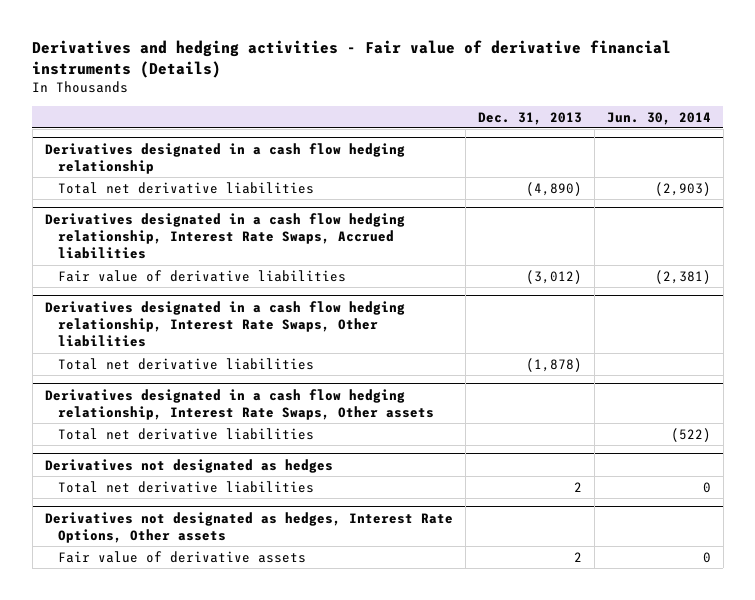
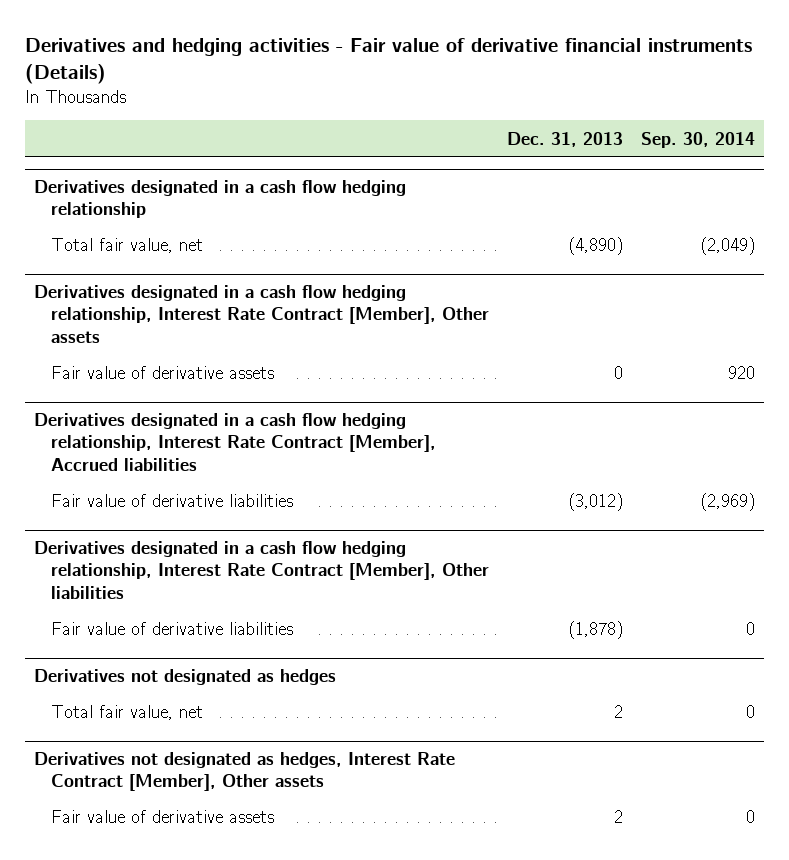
- | Dec. 31, 2013 | Jun. 30, 2014
+ | Dec. 31, 2013 | Sep. 30, 2014
@ Derivatives designated in a cash flow hedging relationship
- Total net derivative liabilities | (4,890) | (2,903)
- Derivatives designated in a cash flow hedging relationship, Interest Rate Swaps, Accrued liabilities
@ Derivatives designated in a cash flow hedging relationship
+ Total fair value, net | (4,890) | (2,049)
+ Derivatives designated in a cash flow hedging relationship, Interest Rate Contract [Member], Other assets
+ Fair value of derivative assets | 0 | 920
+ Derivatives designated in a cash flow hedging relationship, Interest Rate Contract [Member], Accrued liabilities
- Derivatives designated in a cash flow hedging relationship, Interest Rate Swaps, Other liabilities
- Total net derivative liabilities | (1,878) |
- Derivatives designated in a cash flow hedging relationship, Interest Rate Swaps, Other assets
- Total net derivative liabilities | | (522)
+ Derivatives designated in a cash flow hedging relationship, Interest Rate Contract [Member], Other liabilities
+ Fair value of derivative liabilities | (1,878) | 0
@ Derivatives not designated as hedges
- Total net derivative liabilities | 2 | 0
- Derivatives not designated as hedges, Interest Rate Options, Other assets
@ Derivatives not designated as hedges
+ Total fair value, net | 2 | 0
+ Derivatives not designated as hedges, Interest Rate Contract [Member], Other assets

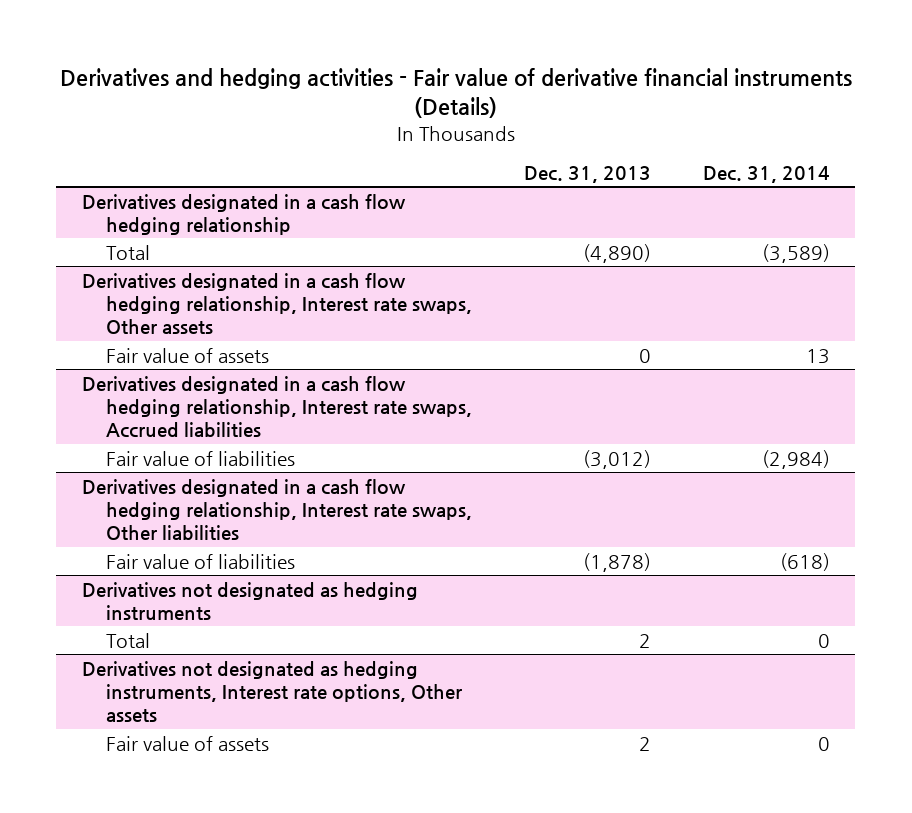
- | Dec. 31, 2013 | Sep. 30, 2014
+ | Dec. 31, 2013 | Dec. 31, 2014
@ Derivatives designated in a cash flow hedging relationship
- Total fair value, net | (4,890) | (2,049)
- Derivatives designated in a cash flow hedging relationship, Interest Rate Contract [Member], Other assets
- Fair value of derivative assets | 0 | 920
- Derivatives designated in a cash flow hedging relationship, Interest Rate Contract [Member], Accrued liabilities
- Fair value of derivative liabilities | (3,012) | (2,969)
- Derivatives designated in a cash flow hedging relationship, Interest Rate Contract [Member], Other liabilities
- Fair value of derivative liabilities | (1,878) | 0
- Derivatives not designated as hedges
- Total fair value, net | 2 | 0
- Derivatives not designated as hedges, Interest Rate Contract [Member], Other assets
- Fair value of derivative assets | 2 | 0
@ Derivatives designated in a cash flow hedging relationship
+ Total | (4,890) | (3,589)
+ Derivatives designated in a cash flow hedging relationship, Interest rate swaps, Other assets
+ Fair value of assets | 0 | 13
+ Derivatives designated in a cash flow hedging relationship, Interest rate swaps, Accrued liabilities
+ Fair value of liabilities | (3,012) | (2,984)
+ Derivatives designated in a cash flow hedging relationship, Interest rate swaps, Other liabilities
+ Fair value of liabilities | (1,878) | (618)
+ Derivatives not designated as hedging instruments
+ Total | 2 | 0
+ Derivatives not designated as hedging instruments, Interest rate options, Other assets
+ Fair value of assets | 2 | 0

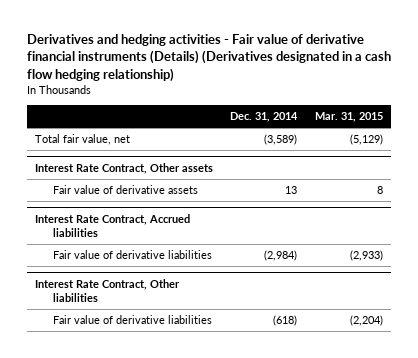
- Derivatives and hedging activities - Fair value of derivative financial instruments (Details)
+ Derivatives and hedging activities - Fair value of derivative financial instruments (Details) (Derivatives designated in a cash flow hedging relationship)
- | Dec. 31, 2013 | Dec. 31, 2014
+ | Dec. 31, 2014 | Mar. 31, 2015
- Derivatives designated in a cash flow hedging relationship
- Total | (4,890) | (3,589)
- Derivatives designated in a cash flow hedging relationship, Interest rate swaps, Other assets
- Fair value of assets | 0 | 13
- Derivatives designated in a cash flow hedging relationship, Interest rate swaps, Accrued liabilities
- Fair value of liabilities | (3,012) | (2,984)
- Derivatives designated in a cash flow hedging relationship, Interest rate swaps, Other liabilities
- Fair value of liabilities | (1,878) | (618)
- Derivatives not designated as hedging instruments
- Total | 2 | 0
- Derivatives not designated as hedging instruments, Interest rate options, Other assets
- Fair value of assets | 2 | 0
+ Total fair value, net | (3,589) | (5,129)
+ Interest Rate Contract, Other assets
+ Fair value of derivative assets | 13 | 8
+ Interest Rate Contract, Accrued liabilities
+ Fair value of derivative liabilities | (2,984) | (2,933)
+ Interest Rate Contract, Other liabilities
+ Fair value of derivative liabilities | (618) | (2,204)

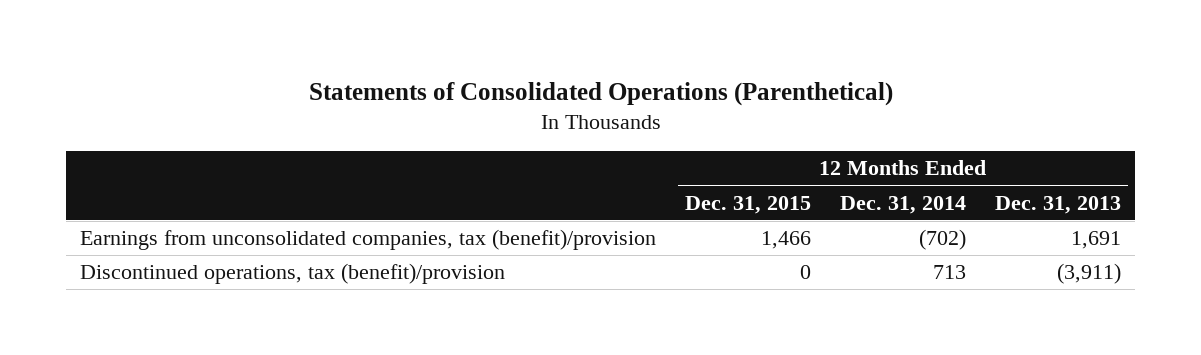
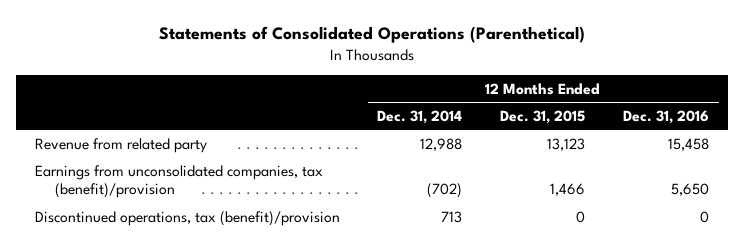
- | 12 Months Ended Dec. 31, 2015 | 12 Months Ended Dec. 31, 2014 | 12 Months Ended Dec. 31, 2013
+ | 12 Months Ended Dec. 31, 2014 | 12 Months Ended Dec. 31, 2015 | 12 Months Ended Dec. 31, 2016
+ Revenue from related party | 12,988 | 13,123 | 15,458

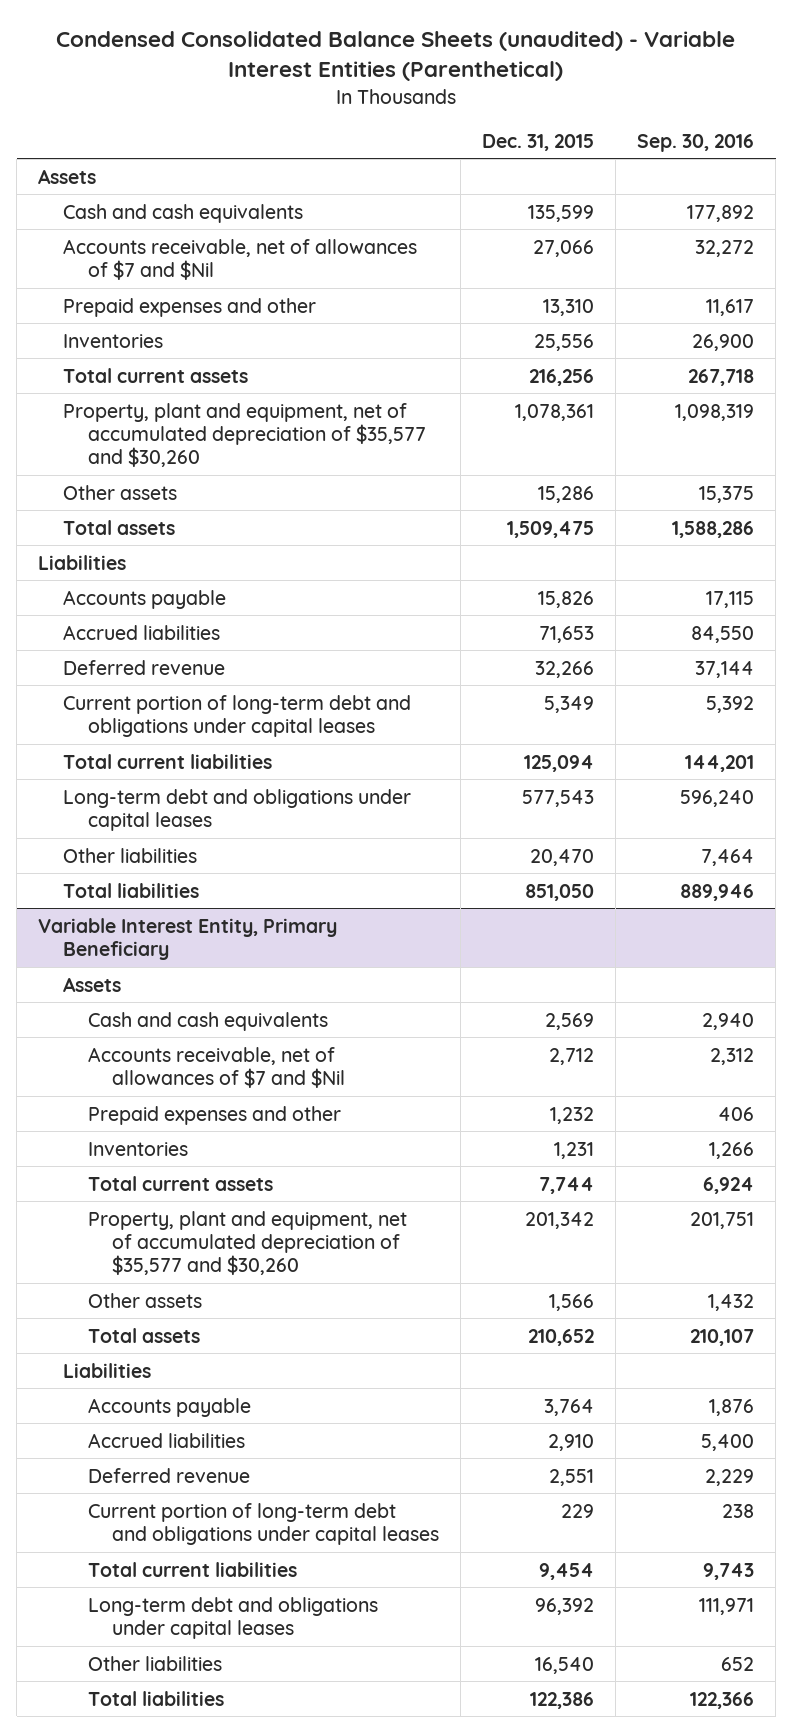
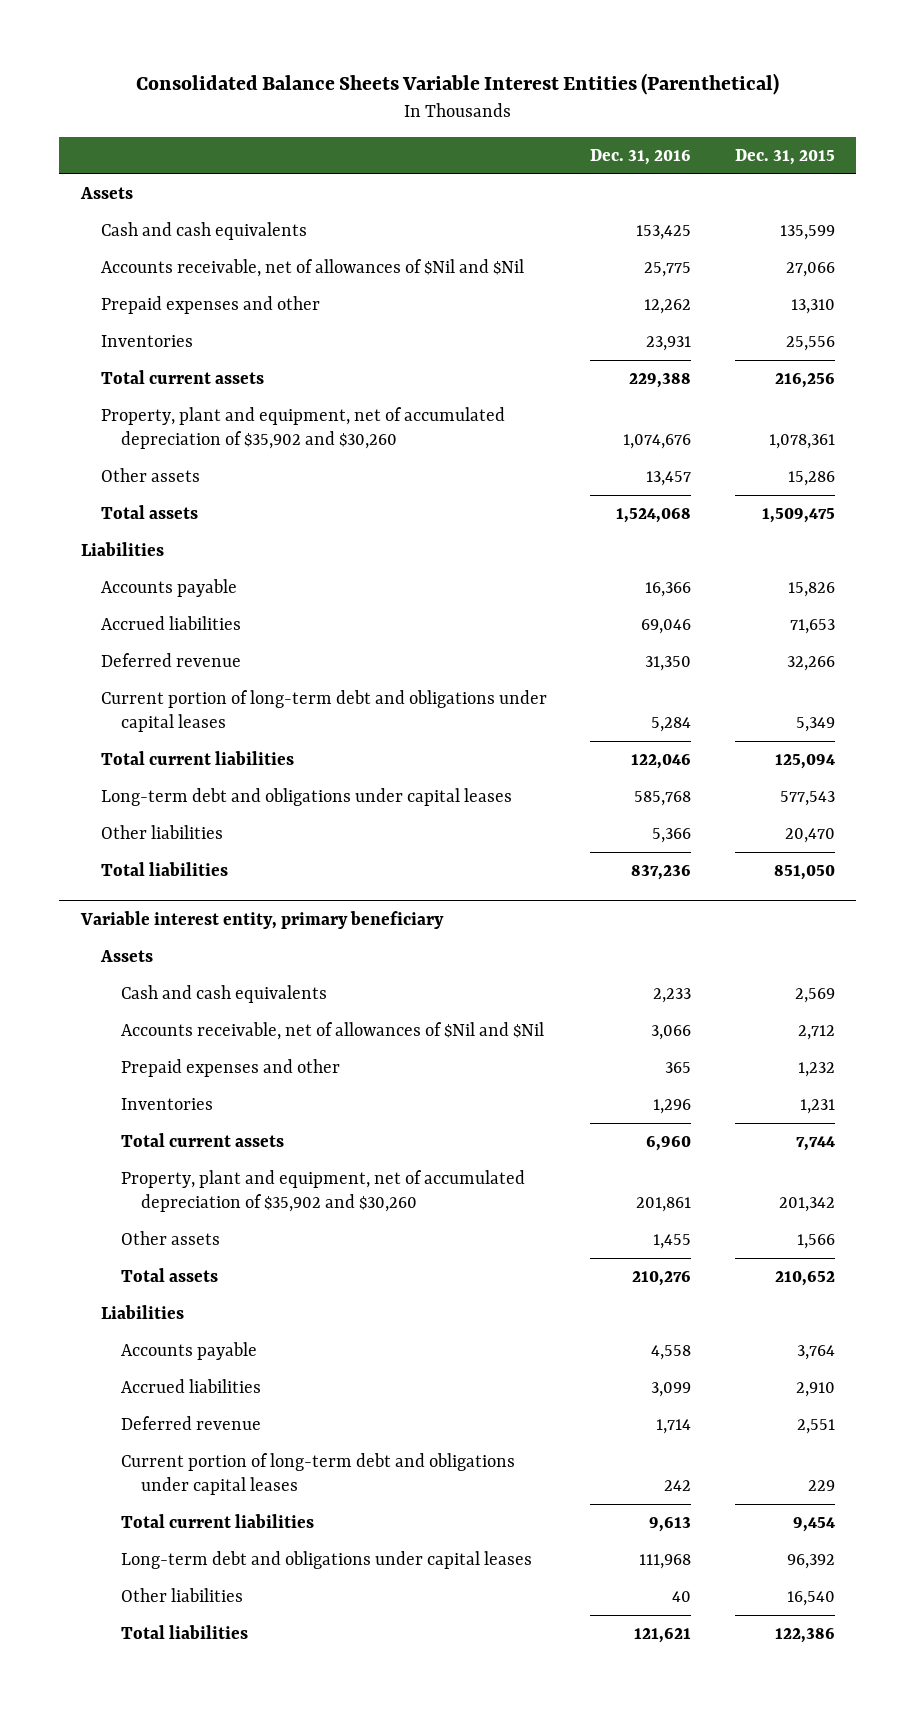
- Condensed Consolidated Balance Sheets (unaudited) - Variable Interest Entities (Parenthetical)
+ Consolidated Balance Sheets Variable Interest Entities (Parenthetical)
- | Dec. 31, 2015 | Sep. 30, 2016
+ | Dec. 31, 2016 | Dec. 31, 2015
- Accounts receivable, net of allowances of $7 and $Nil | 27,066 | 32,272
+ Accounts receivable, net of allowances of $Nil and $Nil | 25,775 | 27,066
- Property, plant and equipment, net of accumulated depreciation of $35,577 and $30,260 | 1,078,361 | 1,098,319
+ Property, plant and equipment, net of accumulated depreciation of $35,902 and $30,260 | 1,074,676 | 1,078,361
- Variable Interest Entity, Primary Beneficiary
+ Variable interest entity, primary beneficiary
- Accounts receivable, net of allowances of $7 and $Nil | 2,712 | 2,312
+ Accounts receivable, net of allowances of $Nil and $Nil | 3,066 | 2,712
- Property, plant and equipment, net of accumulated depreciation of $35,577 and $30,260 | 201,342 | 201,751
+ Property, plant and equipment, net of accumulated depreciation of $35,902 and $30,260 | 201,861 | 201,342

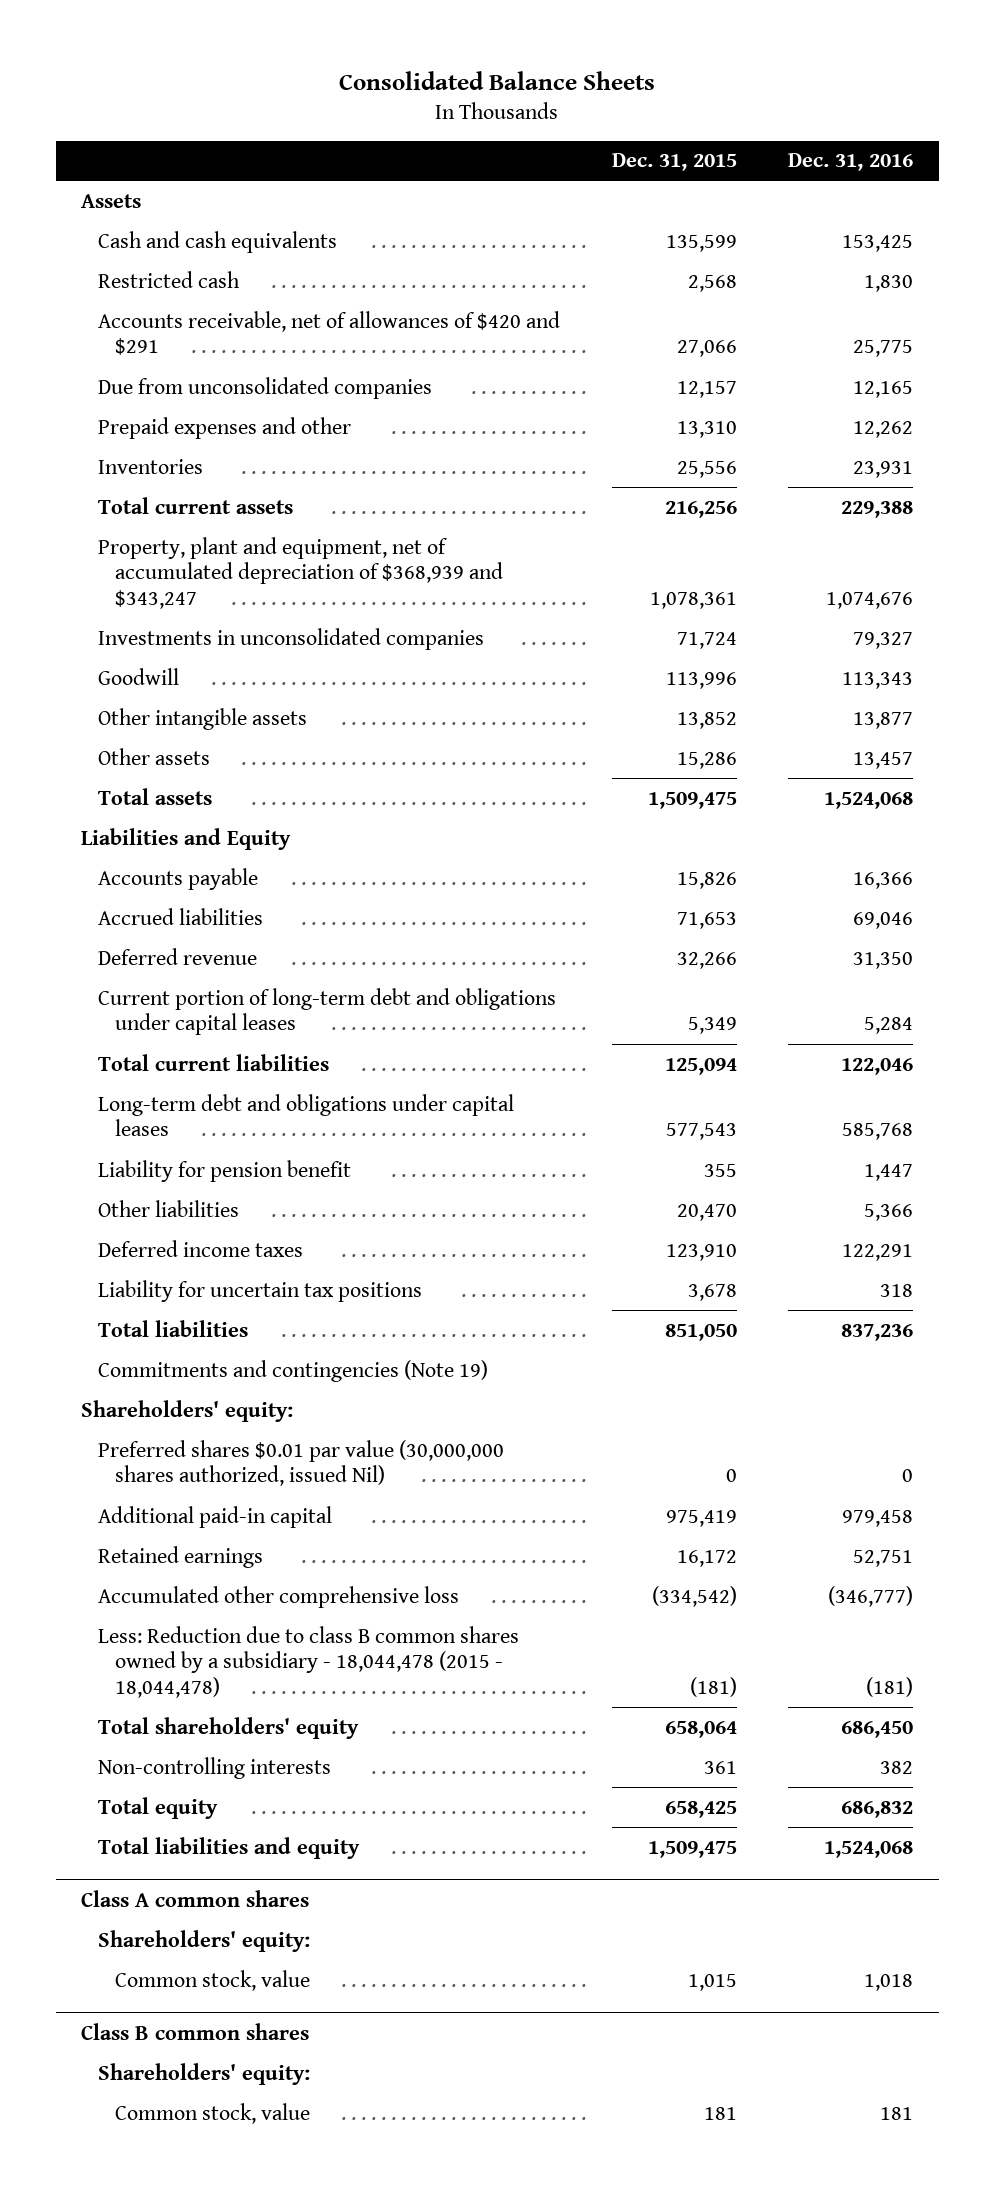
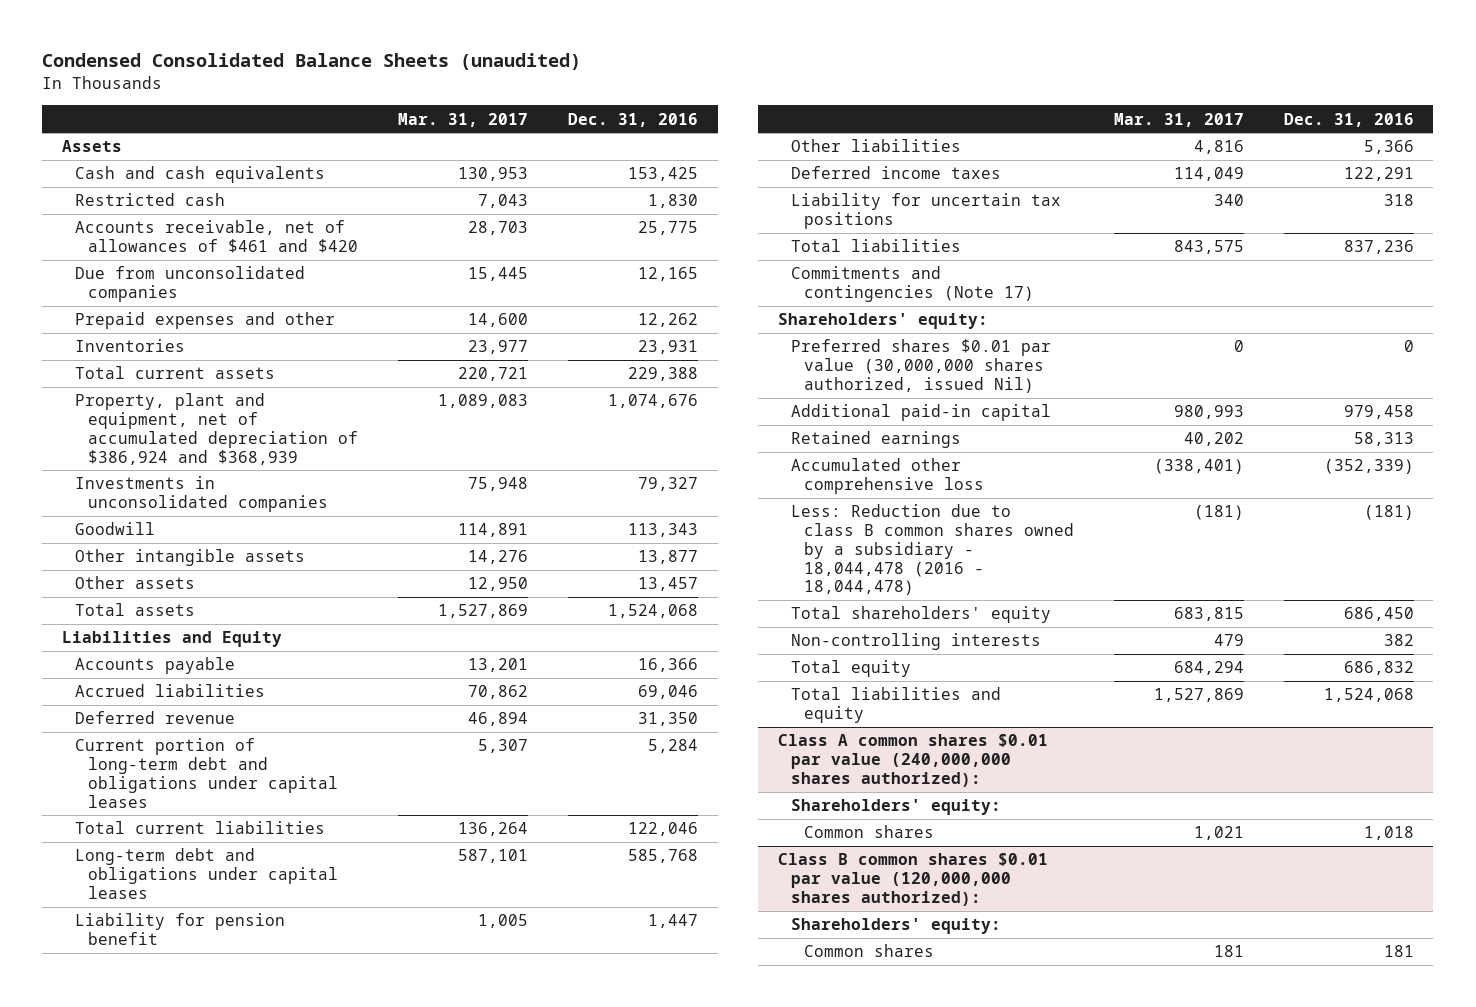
- Consolidated Balance Sheets
+ Condensed Consolidated Balance Sheets (unaudited)
- | Dec. 31, 2015 | Dec. 31, 2016
+ | Mar. 31, 2017 | Dec. 31, 2016
- Accounts receivable, net of allowances of $420 and $291 | 27,066 | 25,775
+ Accounts receivable, net of allowances of $461 and $420 | 28,703 | 25,775
- Property, plant and equipment, net of accumulated depreciation of $368,939 and $343,247 | 1,078,361 | 1,074,676
+ Property, plant and equipment, net of accumulated depreciation of $386,924 and $368,939 | 1,089,083 | 1,074,676
- Commitments and contingencies (Note 19)
+ Commitments and contingencies (Note 17)
- Retained earnings | 16,172 | 52,751
- Accumulated other comprehensive loss | (334,542) | (346,777)
- Less: Reduction due to class B common shares owned by a subsidiary - 18,044,478 (2015 - 18,044,478) | (181) | (181)
+ Retained earnings | 40,202 | 58,313
+ Accumulated other comprehensive loss | (338,401) | (352,339)
+ Less: Reduction due to class B common shares owned by a subsidiary - 18,044,478 (2016 - 18,044,478) | (181) | (181)
- Class A common shares
+ Class A common shares $0.01 par value (240,000,000 shares authorized):
- Common stock, value | 1,015 | 1,018
- Class B common shares
+ Common shares | 1,021 | 1,018
+ Class B common shares $0.01 par value (120,000,000 shares authorized):
- Common stock, value | 181 | 181
+ Common shares | 181 | 181

